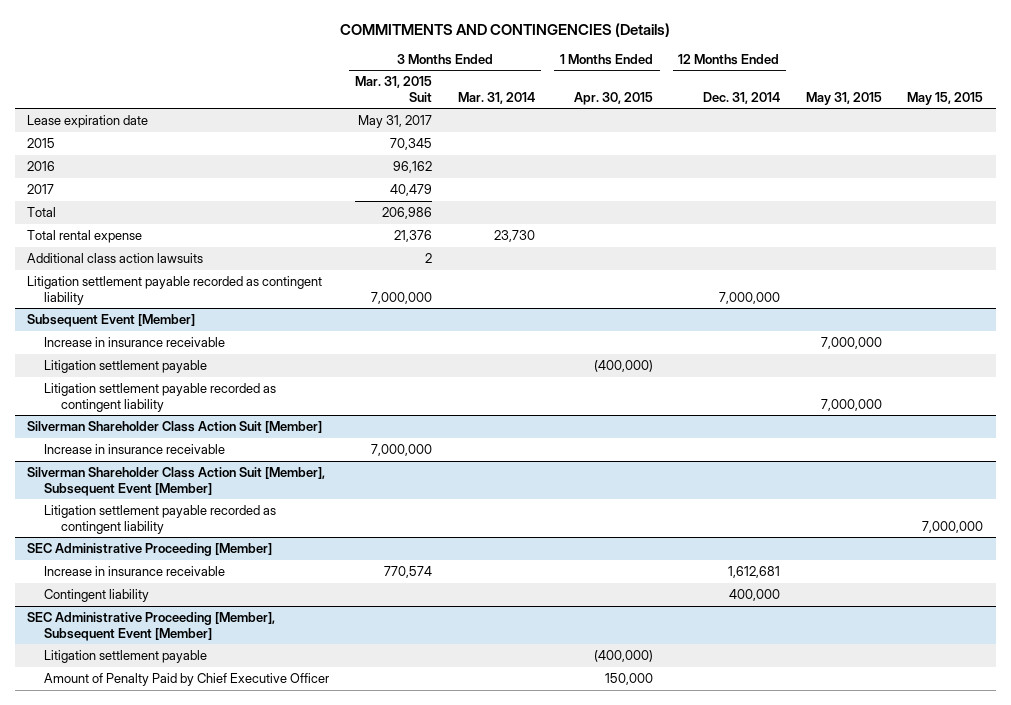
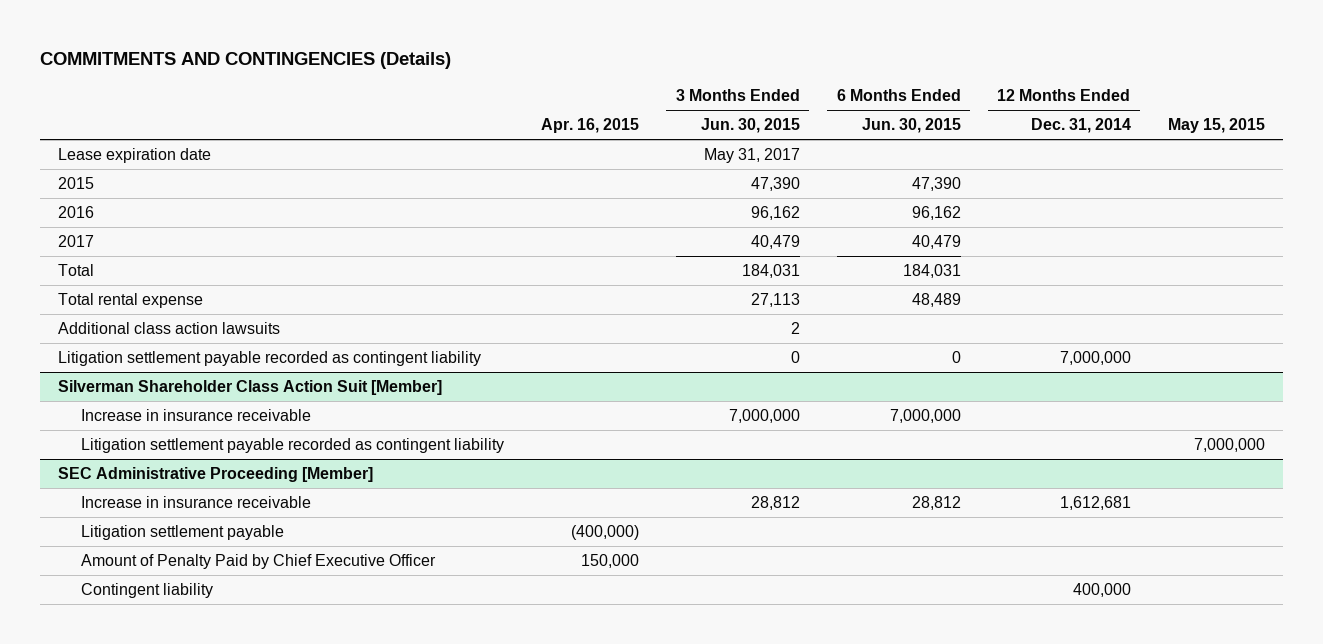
- | 3 Months Ended Mar. 31, 2015 Suit | 3 Months Ended Mar. 31, 2014 | 1 Months Ended Apr. 30, 2015 | 12 Months Ended Dec. 31, 2014 | May 31, 2015 | May 15, 2015
+ | Apr. 16, 2015 | 3 Months Ended Jun. 30, 2015 | 6 Months Ended Jun. 30, 2015 | 12 Months Ended Dec. 31, 2014 | May 15, 2015
- Subsequent Event [Member]
- Increase in insurance receivable | | | | | 7,000,000 |
- Litigation settlement payable | | | (400,000) | | |
- Litigation settlement payable recorded as contingent liability | | | | | 7,000,000 |
- Silverman Shareholder Class Action Suit [Member], Subsequent Event [Member]
- Litigation settlement payable recorded as contingent liability | | | | | | 7,000,000
@ Silverman Shareholder Class Action Suit [Member]
+ Litigation settlement payable recorded as contingent liability | | | | | 7,000,000
@ SEC Administrative Proceeding [Member]
+ Litigation settlement payable | (400,000) | | | |
+ Amount of Penalty Paid by Chief Executive Officer | 150,000 | | | |
- SEC Administrative Proceeding [Member], Subsequent Event [Member]
- Litigation settlement payable | | | (400,000) | | |
- Amount of Penalty Paid by Chief Executive Officer | | | 150,000 | | |

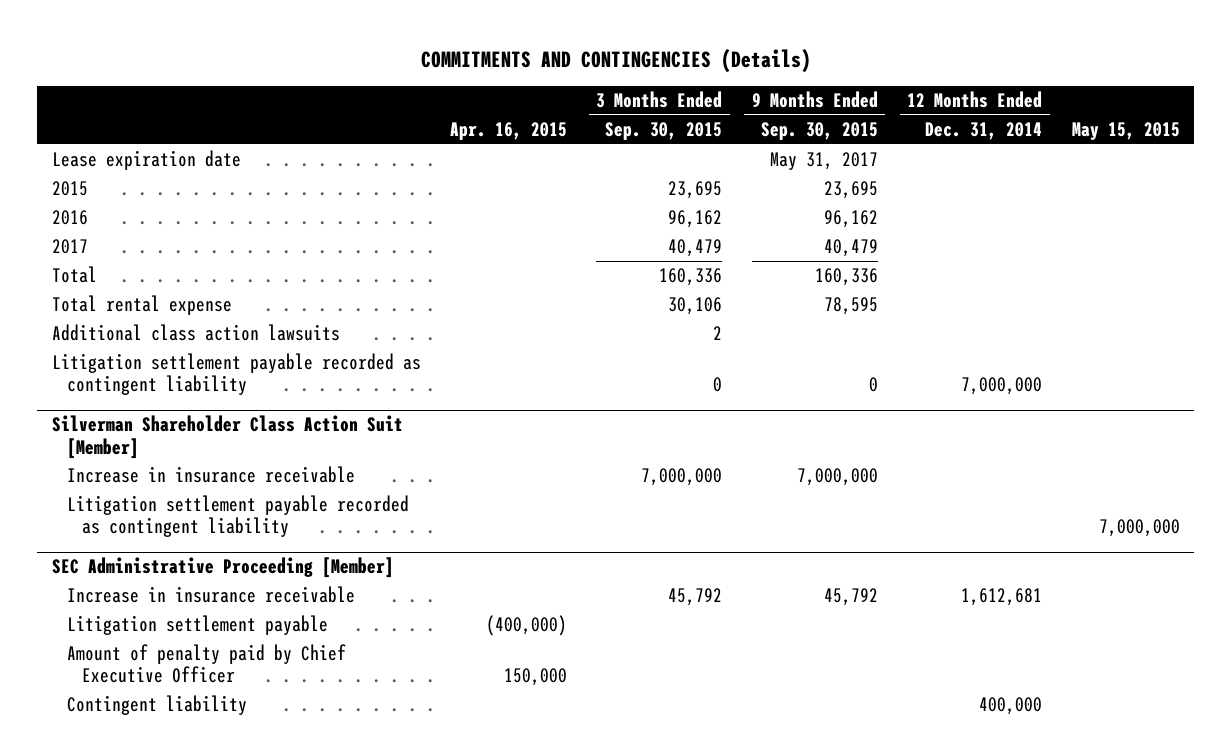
- | Apr. 16, 2015 | 3 Months Ended Jun. 30, 2015 | 6 Months Ended Jun. 30, 2015 | 12 Months Ended Dec. 31, 2014 | May 15, 2015
+ | Apr. 16, 2015 | 3 Months Ended Sep. 30, 2015 | 9 Months Ended Sep. 30, 2015 | 12 Months Ended Dec. 31, 2014 | May 15, 2015
@ SEC Administrative Proceeding [Member]
- Amount of Penalty Paid by Chief Executive Officer | 150,000 | | | |
+ Amount of penalty paid by Chief Executive Officer | 150,000 | | | |

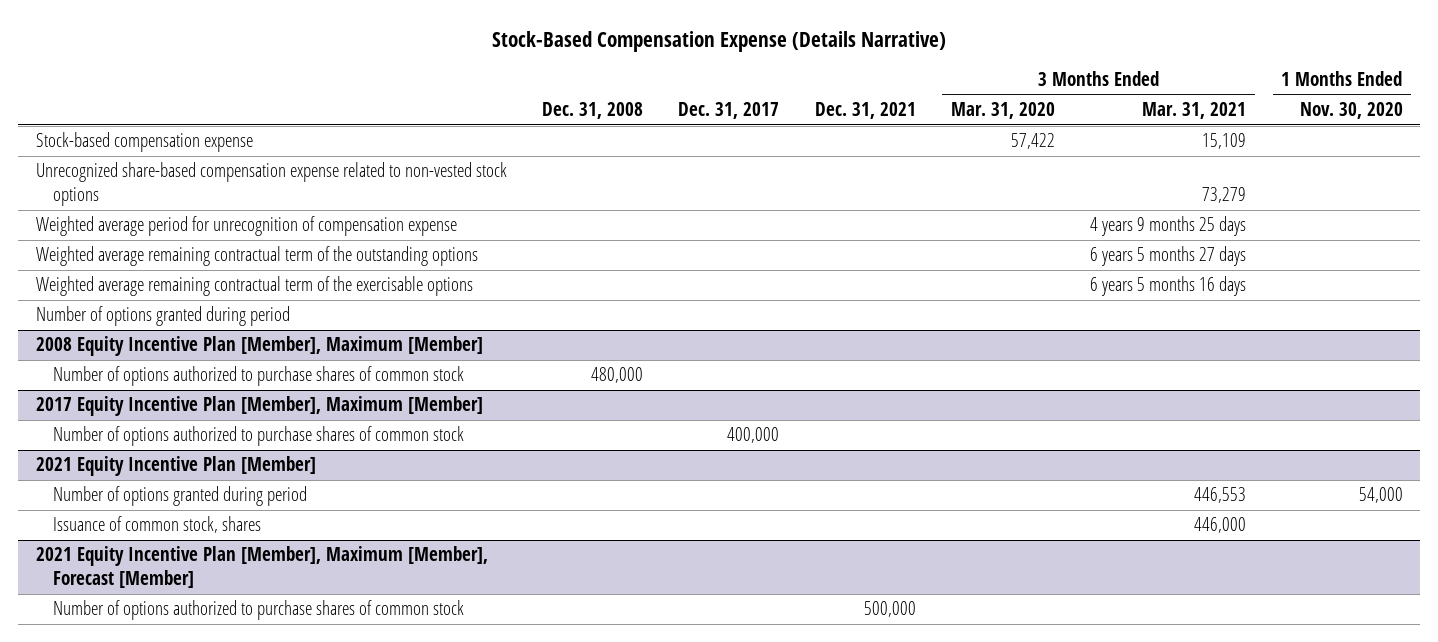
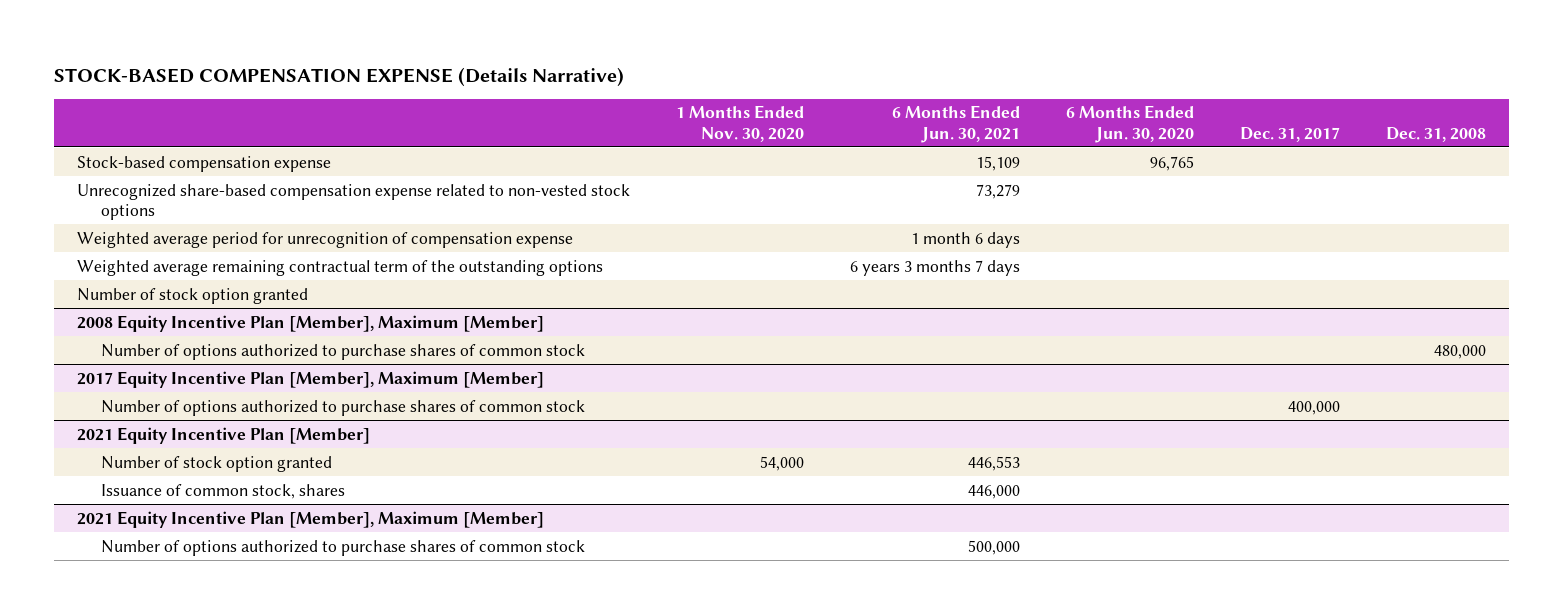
- Stock-Based Compensation Expense (Details Narrative)
+ STOCK-BASED COMPENSATION EXPENSE (Details Narrative)
- | Dec. 31, 2008 | Dec. 31, 2017 | Dec. 31, 2021 | 3 Months Ended Mar. 31, 2020 | 3 Months Ended Mar. 31, 2021 | 1 Months Ended Nov. 30, 2020
+ | 1 Months Ended Nov. 30, 2020 | 6 Months Ended Jun. 30, 2021 | 6 Months Ended Jun. 30, 2020 | Dec. 31, 2017 | Dec. 31, 2008
- Weighted average remaining contractual term of the exercisable options | | | | | 6 years 5 months 16 days |
- Number of options granted during period
+ Number of stock option granted
@ 2021 Equity Incentive Plan [Member]
- Number of options granted during period | | | | | 446,553 | 54,000
+ Number of stock option granted | 54,000 | 446,553 | | |
- 2021 Equity Incentive Plan [Member], Maximum [Member], Forecast [Member]
+ 2021 Equity Incentive Plan [Member], Maximum [Member]

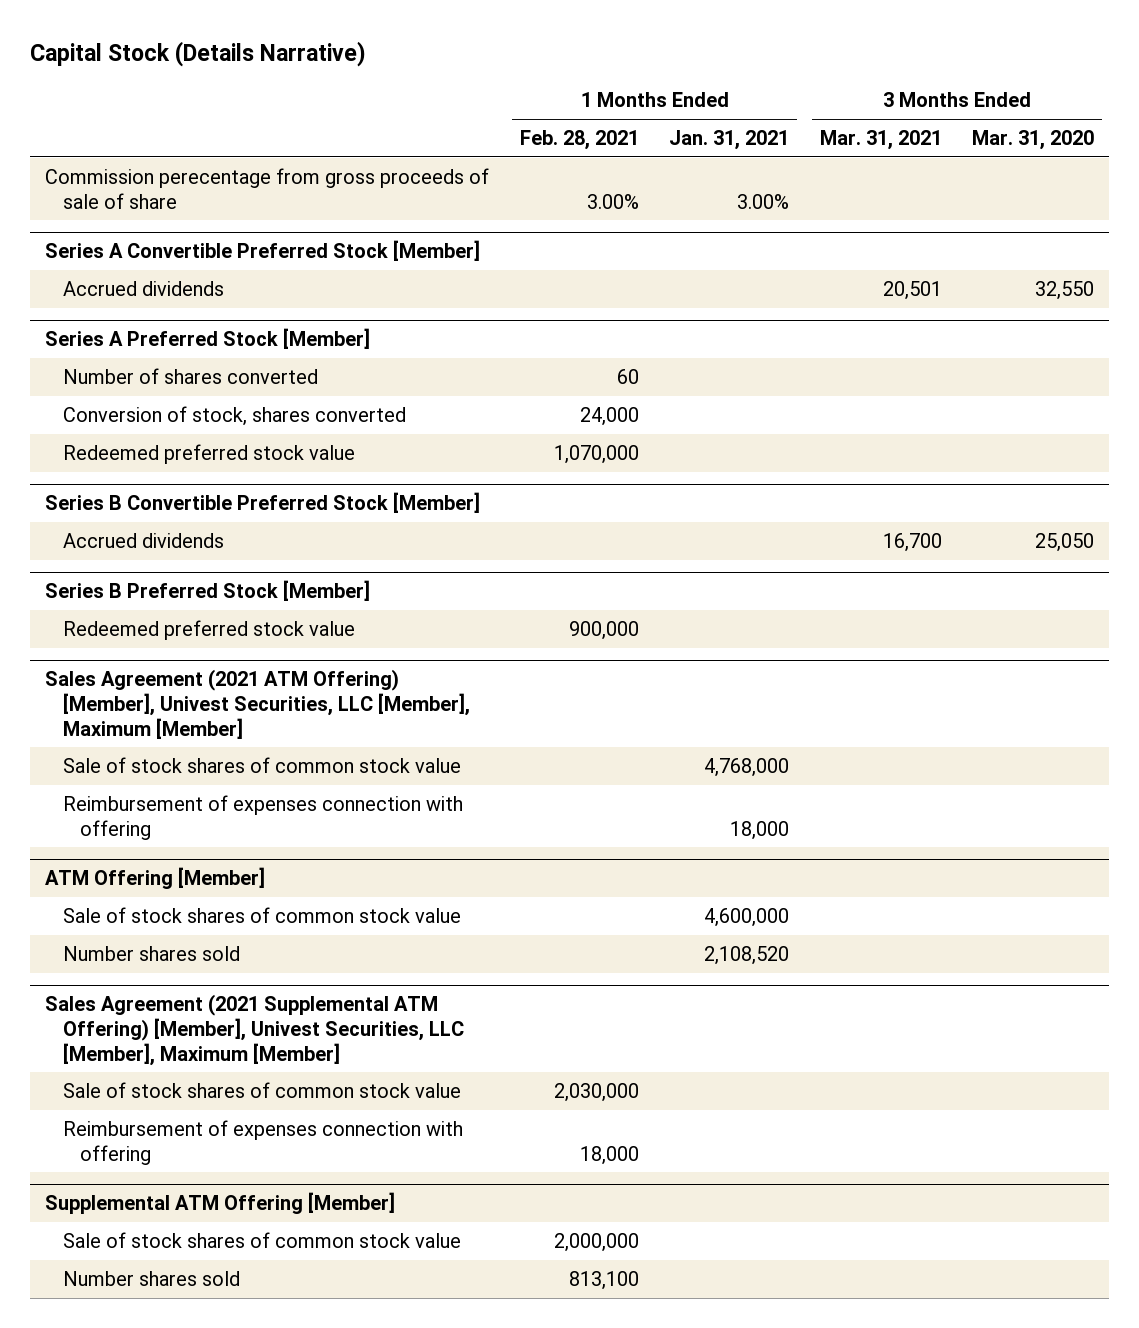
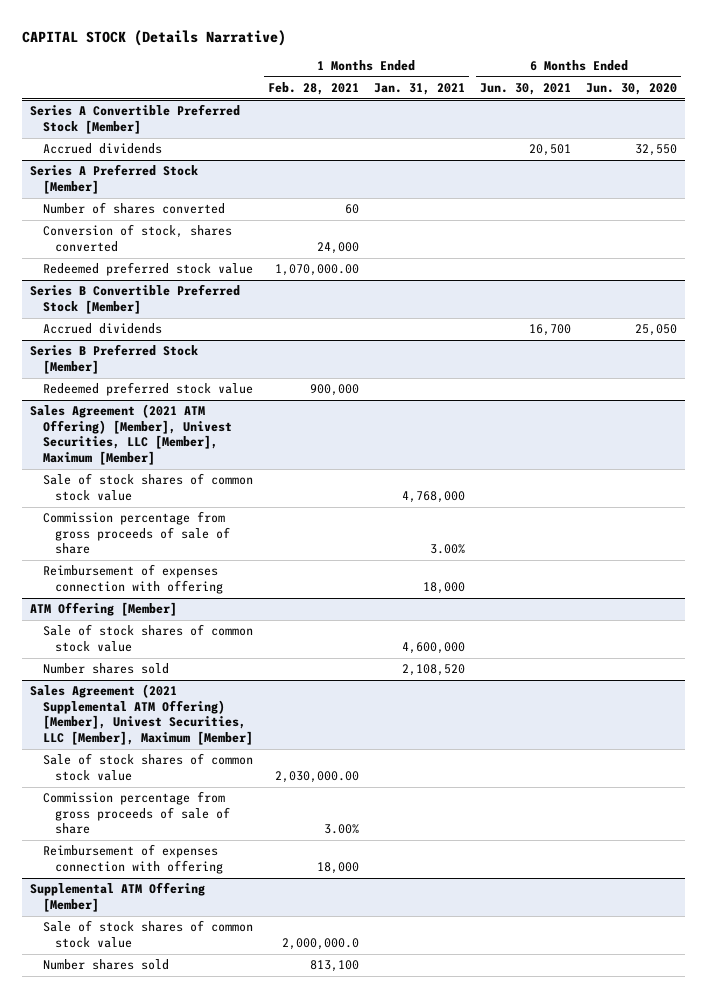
- Capital Stock (Details Narrative)
+ CAPITAL STOCK (Details Narrative)
- | 1 Months Ended Feb. 28, 2021 | 1 Months Ended Jan. 31, 2021 | 3 Months Ended Mar. 31, 2021 | 3 Months Ended Mar. 31, 2020
+ | 1 Months Ended Feb. 28, 2021 | 1 Months Ended Jan. 31, 2021 | 6 Months Ended Jun. 30, 2021 | 6 Months Ended Jun. 30, 2020
- Commission perecentage from gross proceeds of sale of share | 3.00% | 3.00% | |
@ Series A Preferred Stock [Member]
- Redeemed preferred stock value | 1,070,000 | | |
+ Redeemed preferred stock value | 1,070,000.00 | | |
@ Sales Agreement (2021 ATM Offering) [Member], Univest Securities, LLC [Member], Maximum [Member]
+ Commission percentage from gross proceeds of sale of share | | 3.00% | |
@ Sales Agreement (2021 Supplemental ATM Offering) [Member], Univest Securities, LLC [Member], Maximum [Member]
- Sale of stock shares of common stock value | 2,030,000 | | |
+ Sale of stock shares of common stock value | 2,030,000.00 | | |
+ Commission percentage from gross proceeds of sale of share | 3.00% | | |
@ Supplemental ATM Offering [Member]
- Sale of stock shares of common stock value | 2,000,000 | | |
+ Sale of stock shares of common stock value | 2,000,000.0 | | |

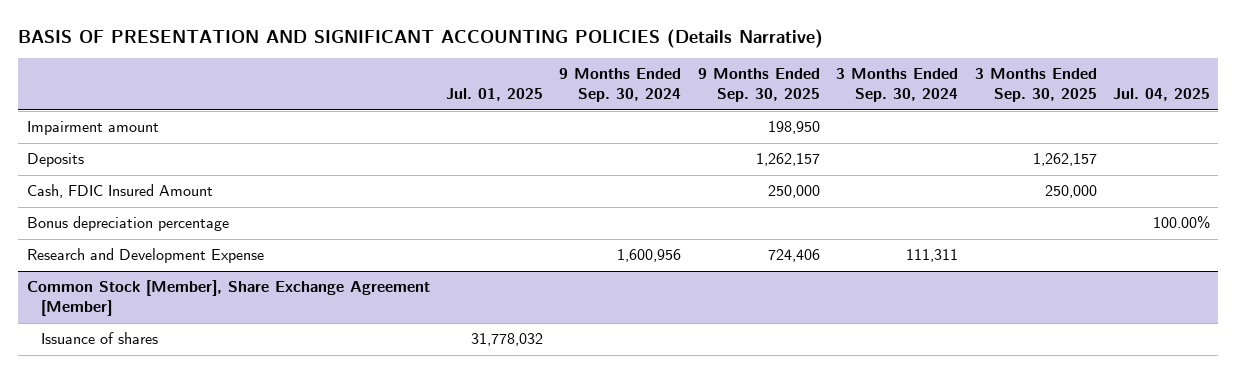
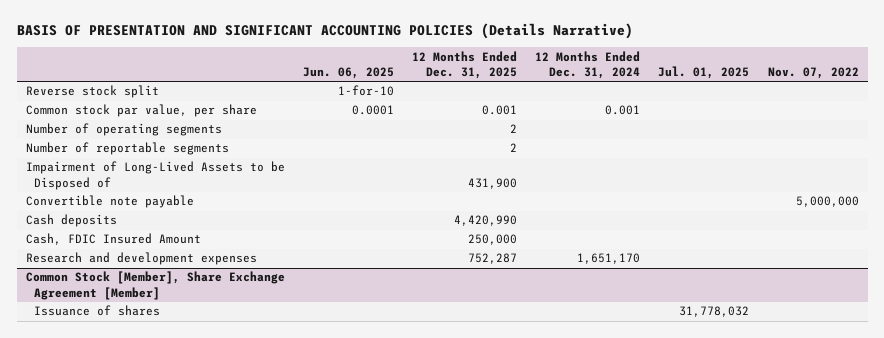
- | Jul. 01, 2025 | 9 Months Ended Sep. 30, 2024 | 9 Months Ended Sep. 30, 2025 | 3 Months Ended Sep. 30, 2024 | 3 Months Ended Sep. 30, 2025 | Jul. 04, 2025
+ | Jun. 06, 2025 | 12 Months Ended Dec. 31, 2025 | 12 Months Ended Dec. 31, 2024 | Jul. 01, 2025 | Nov. 07, 2022
- Impairment amount | | | 198,950 | | |
- Deposits | | | 1,262,157 | | 1,262,157 |
+ Reverse stock split | 1-for-10 | | | |
+ Common stock par value, per share | 0.0001 | 0.001 | 0.001 | |
+ Number of operating segments | | 2 | | |
+ Number of reportable segments | | 2 | | |
+ Impairment of Long-Lived Assets to be Disposed of | | 431,900 | | |
+ Convertible note payable | | | | | 5,000,000
+ Cash deposits | | 4,420,990 | | |
- Bonus depreciation percentage | | | | | | 100.00%
- Research and Development Expense | | 1,600,956 | 724,406 | 111,311 | |
+ Research and development expenses | | 752,287 | 1,651,170 | |

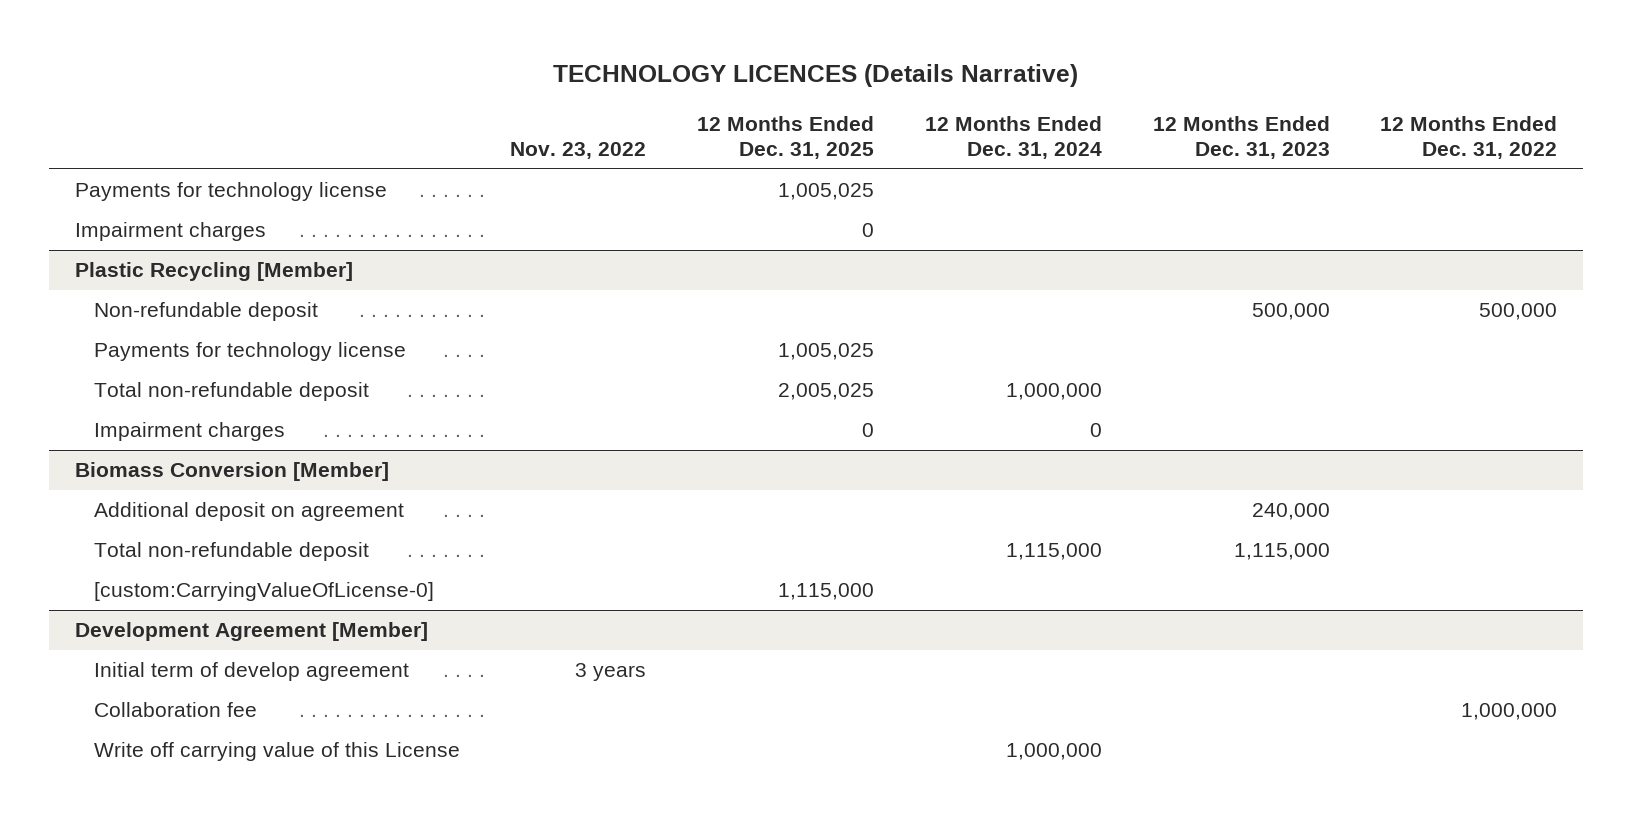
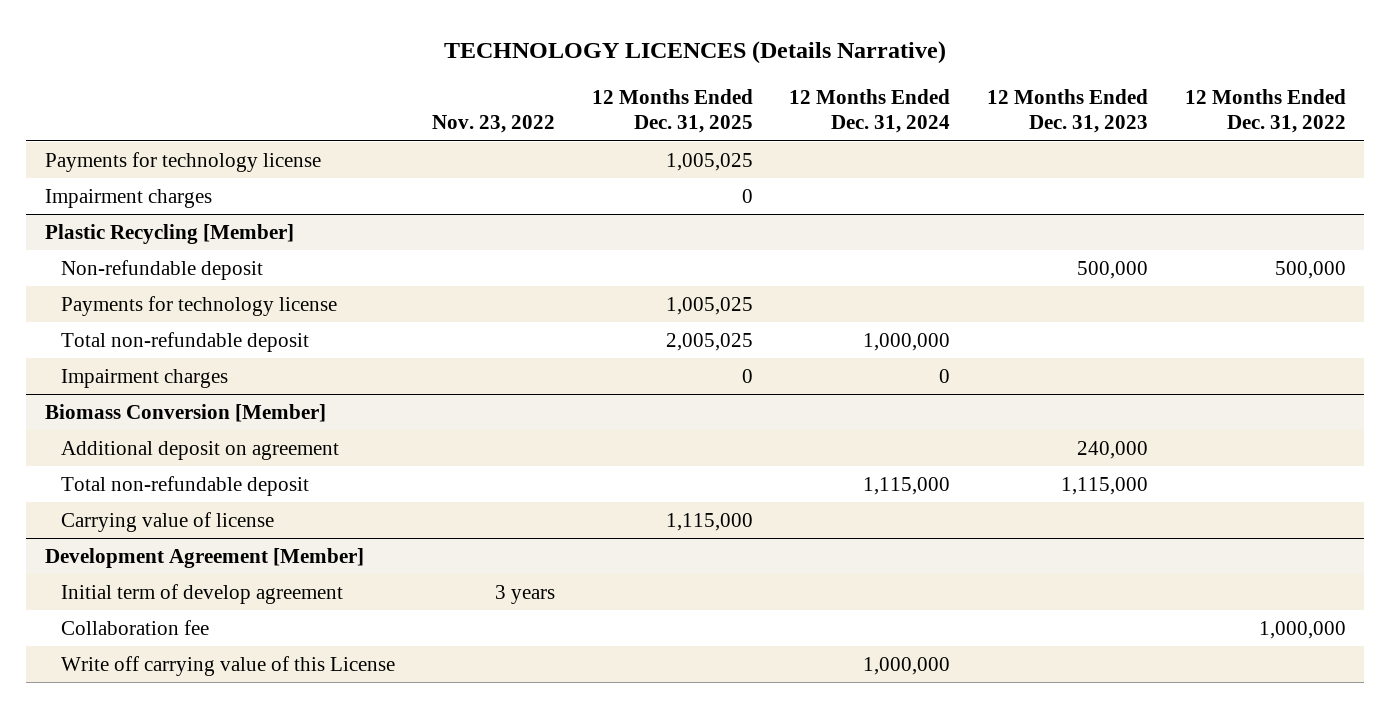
@ Biomass Conversion [Member]
- [custom:CarryingValueOfLicense-0] | | 1,115,000 | | |
+ Carrying value of license | | 1,115,000 | | |

